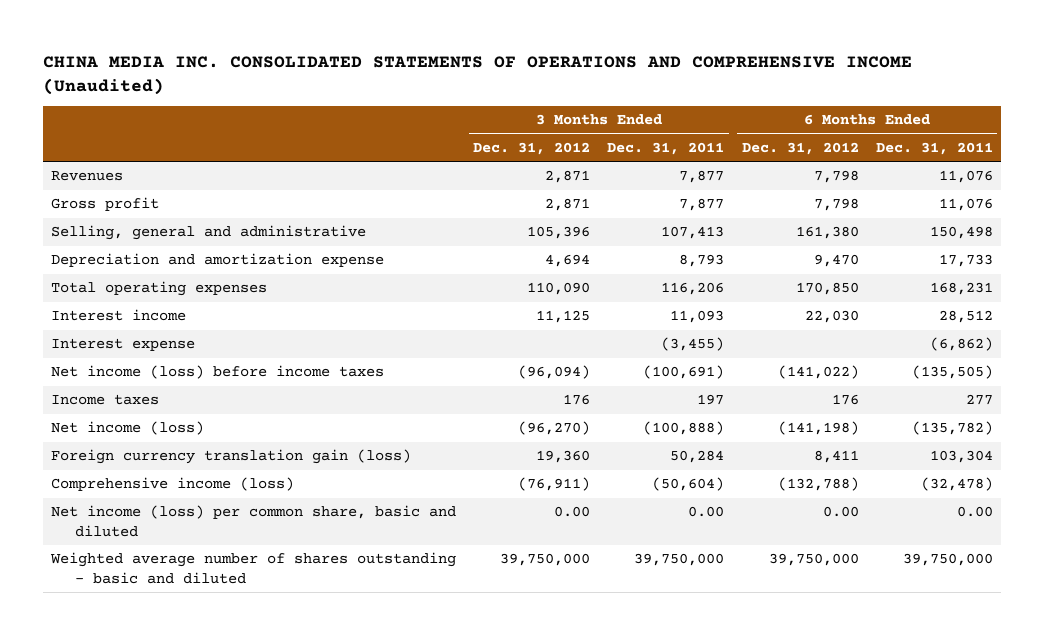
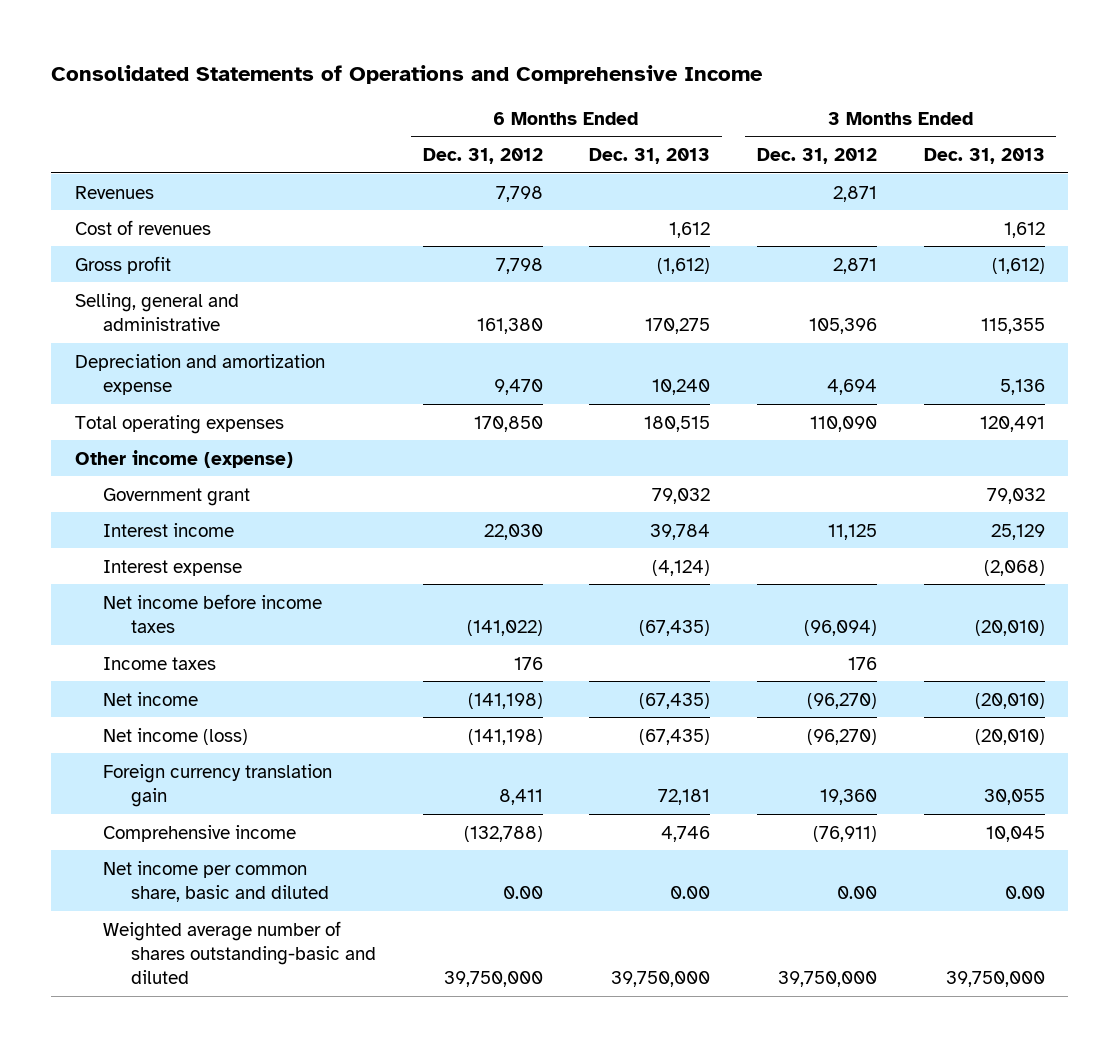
- CHINA MEDIA INC. CONSOLIDATED STATEMENTS OF OPERATIONS AND COMPREHENSIVE INCOME (Unaudited)
+ Consolidated Statements of Operations and Comprehensive Income
- | 3 Months Ended Dec. 31, 2012 | 3 Months Ended Dec. 31, 2011 | 6 Months Ended Dec. 31, 2012 | 6 Months Ended Dec. 31, 2011
+ | 6 Months Ended Dec. 31, 2012 | 6 Months Ended Dec. 31, 2013 | 3 Months Ended Dec. 31, 2012 | 3 Months Ended Dec. 31, 2013
+ Cost of revenues | | 1,612 | | 1,612
+ Other income (expense)
+ Government grant | | 79,032 | | 79,032
- Net income (loss) before income taxes | (96,094) | (100,691) | (141,022) | (135,505)
+ Net income before income taxes | (141,022) | (67,435) | (96,094) | (20,010)
+ Net income | (141,198) | (67,435) | (96,270) | (20,010)
- Foreign currency translation gain (loss) | 19,360 | 50,284 | 8,411 | 103,304
- Comprehensive income (loss) | (76,911) | (50,604) | (132,788) | (32,478)
- Net income (loss) per common share, basic and diluted | 0.00 | 0.00 | 0.00 | 0.00
- Weighted average number of shares outstanding - basic and diluted | 39,750,000 | 39,750,000 | 39,750,000 | 39,750,000
+ Foreign currency translation gain | 8,411 | 72,181 | 19,360 | 30,055
+ Comprehensive income | (132,788) | 4,746 | (76,911) | 10,045
+ Net income per common share, basic and diluted | 0.00 | 0.00 | 0.00 | 0.00
+ Weighted average number of shares outstanding-basic and diluted | 39,750,000 | 39,750,000 | 39,750,000 | 39,750,000

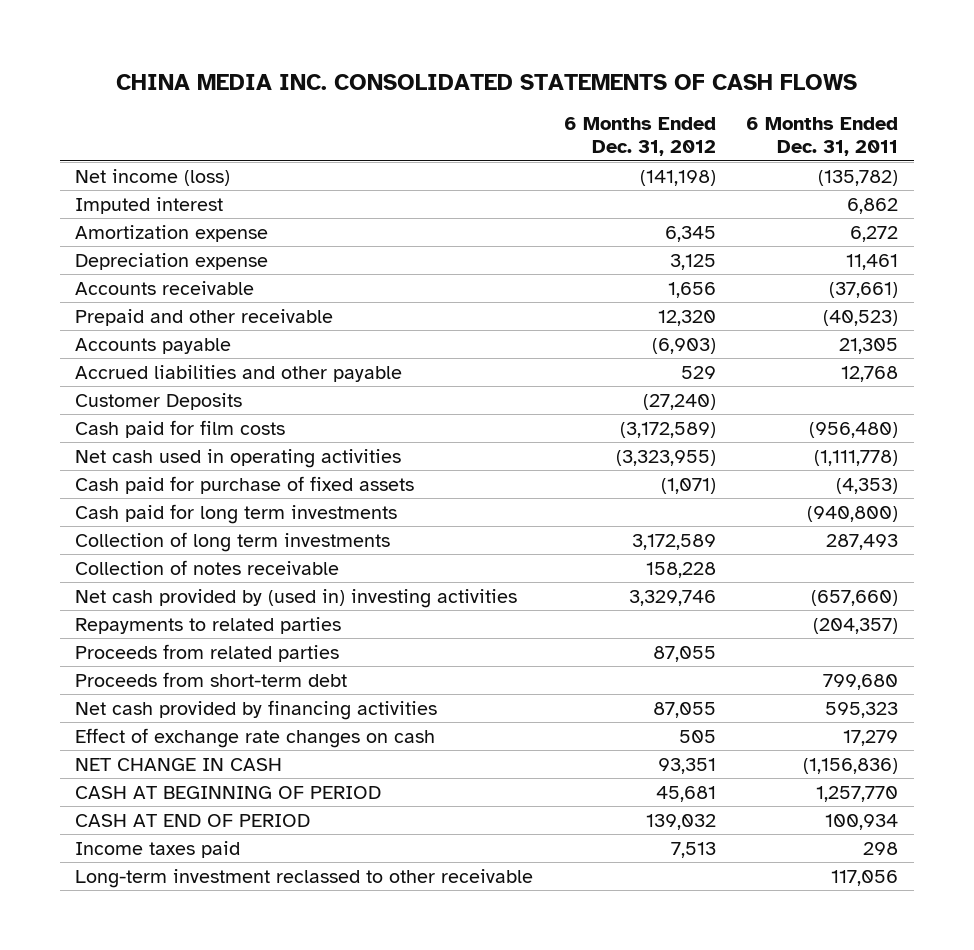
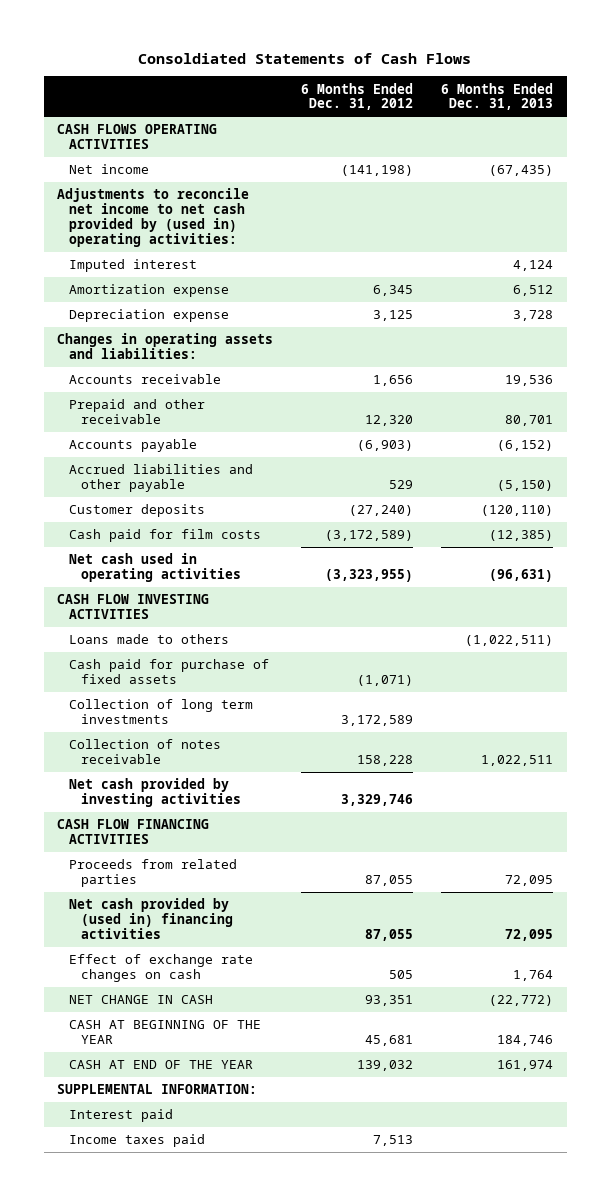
- CHINA MEDIA INC. CONSOLIDATED STATEMENTS OF CASH FLOWS
+ Consoldiated Statements of Cash Flows
- | 6 Months Ended Dec. 31, 2012 | 6 Months Ended Dec. 31, 2011
+ | 6 Months Ended Dec. 31, 2012 | 6 Months Ended Dec. 31, 2013
- Net income (loss) | (141,198) | (135,782)
+ CASH FLOWS OPERATING ACTIVITIES
+ Net income | (141,198) | (67,435)
+ Adjustments to reconcile net income to net cash provided by (used in) operating activities:
+ Changes in operating assets and liabilities:
- Customer Deposits | (27,240) |
+ Customer deposits | (27,240) | (120,110)
+ CASH FLOW INVESTING ACTIVITIES
+ Loans made to others | | (1,022,511)
- Cash paid for long term investments | | (940,800)
- Net cash provided by (used in) investing activities | 3,329,746 | (657,660)
- Repayments to related parties | | (204,357)
+ Net cash provided by investing activities | 3,329,746 |
+ CASH FLOW FINANCING ACTIVITIES
- Proceeds from short-term debt | | 799,680
- Net cash provided by financing activities | 87,055 | 595,323
+ Net cash provided by (used in) financing activities | 87,055 | 72,095
- CASH AT BEGINNING OF PERIOD | 45,681 | 1,257,770
- CASH AT END OF PERIOD | 139,032 | 100,934
+ CASH AT BEGINNING OF THE YEAR | 45,681 | 184,746
+ CASH AT END OF THE YEAR | 139,032 | 161,974
+ SUPPLEMENTAL INFORMATION:
+ Interest paid
- Long-term investment reclassed to other receivable | | 117,056

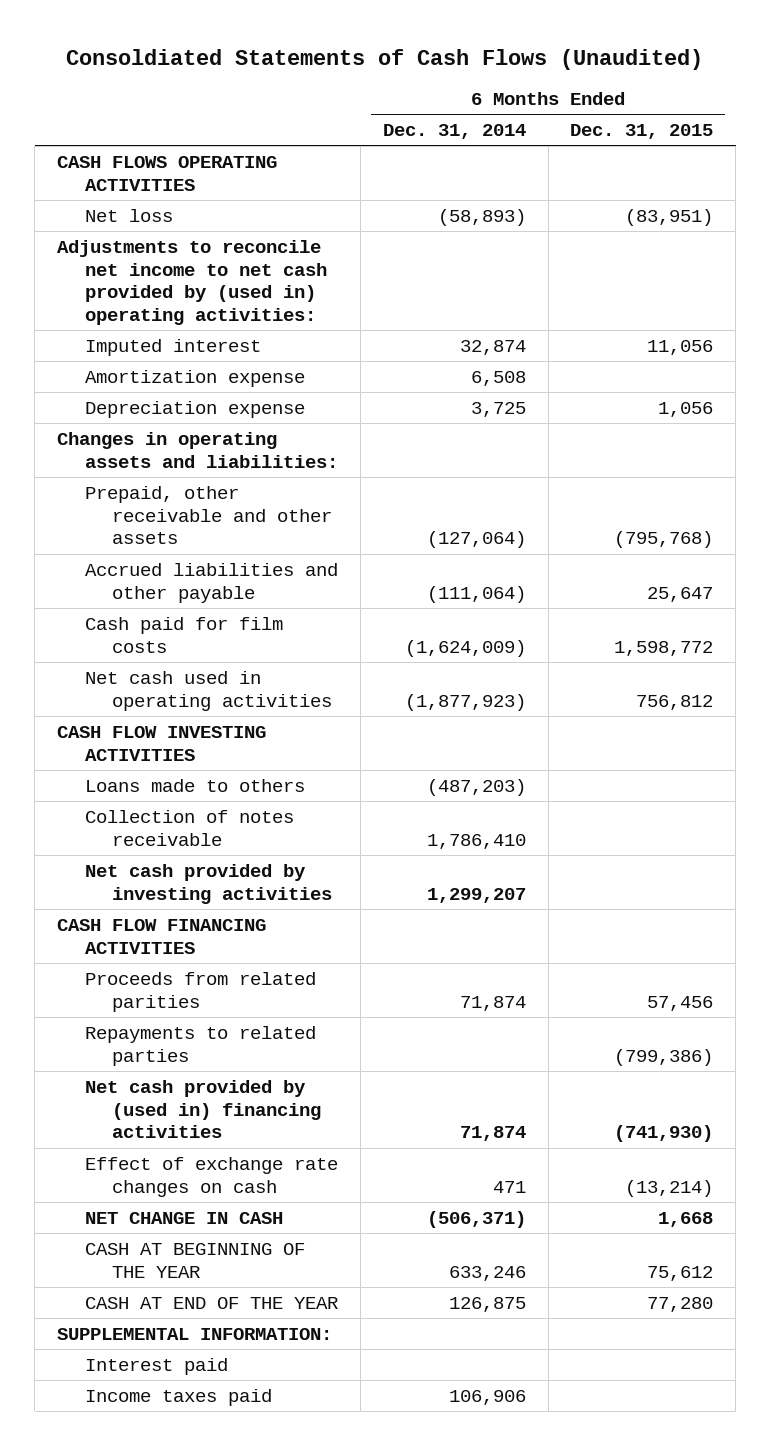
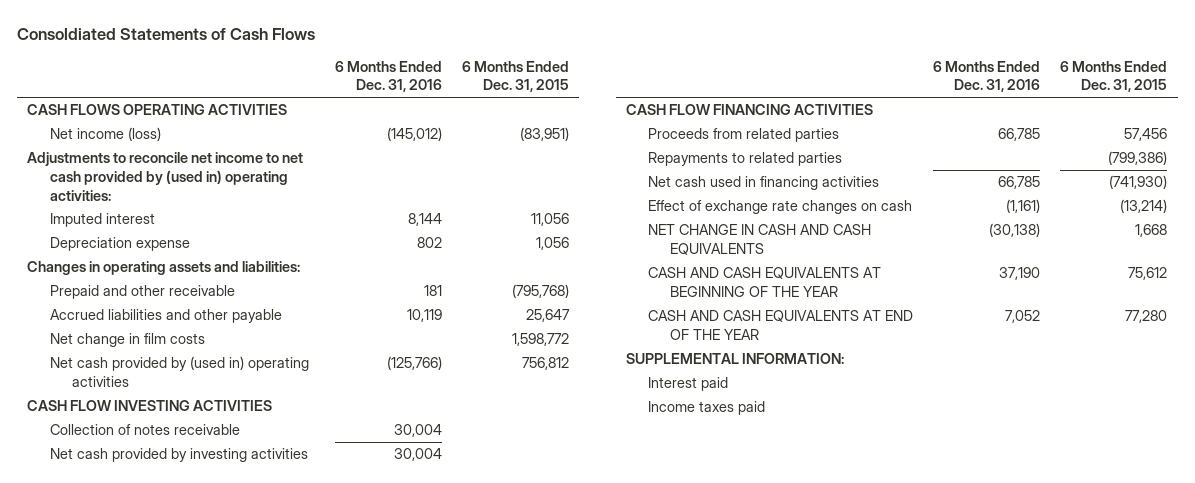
- Consoldiated Statements of Cash Flows (Unaudited)
+ Consoldiated Statements of Cash Flows
- | 6 Months Ended Dec. 31, 2014 | 6 Months Ended Dec. 31, 2015
+ | 6 Months Ended Dec. 31, 2016 | 6 Months Ended Dec. 31, 2015
- Net loss | (58,893) | (83,951)
+ Net income (loss) | (145,012) | (83,951)
- Amortization expense | 6,508 |
- Prepaid, other receivable and other assets | (127,064) | (795,768)
+ Prepaid and other receivable | 181 | (795,768)
- Cash paid for film costs | (1,624,009) | 1,598,772
- Net cash used in operating activities | (1,877,923) | 756,812
+ Net change in film costs | | 1,598,772
+ Net cash provided by (used in) operating activities | (125,766) | 756,812
- Loans made to others | (487,203) |
- Proceeds from related parities | 71,874 | 57,456
+ Proceeds from related parties | 66,785 | 57,456
- Net cash provided by (used in) financing activities | 71,874 | (741,930)
+ Net cash used in financing activities | 66,785 | (741,930)
- NET CHANGE IN CASH | (506,371) | 1,668
- CASH AT BEGINNING OF THE YEAR | 633,246 | 75,612
- CASH AT END OF THE YEAR | 126,875 | 77,280
+ NET CHANGE IN CASH AND CASH EQUIVALENTS | (30,138) | 1,668
+ CASH AND CASH EQUIVALENTS AT BEGINNING OF THE YEAR | 37,190 | 75,612
+ CASH AND CASH EQUIVALENTS AT END OF THE YEAR | 7,052 | 77,280

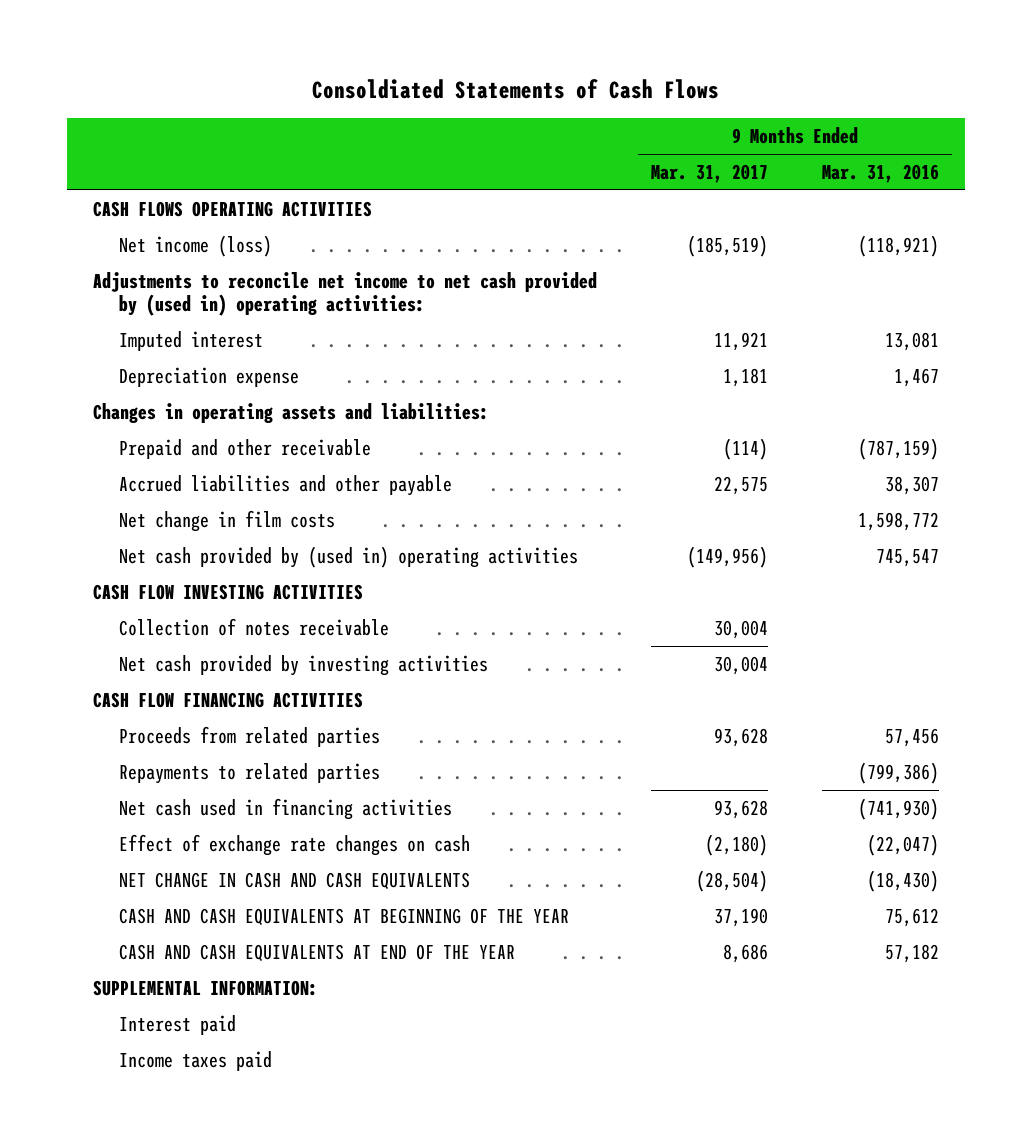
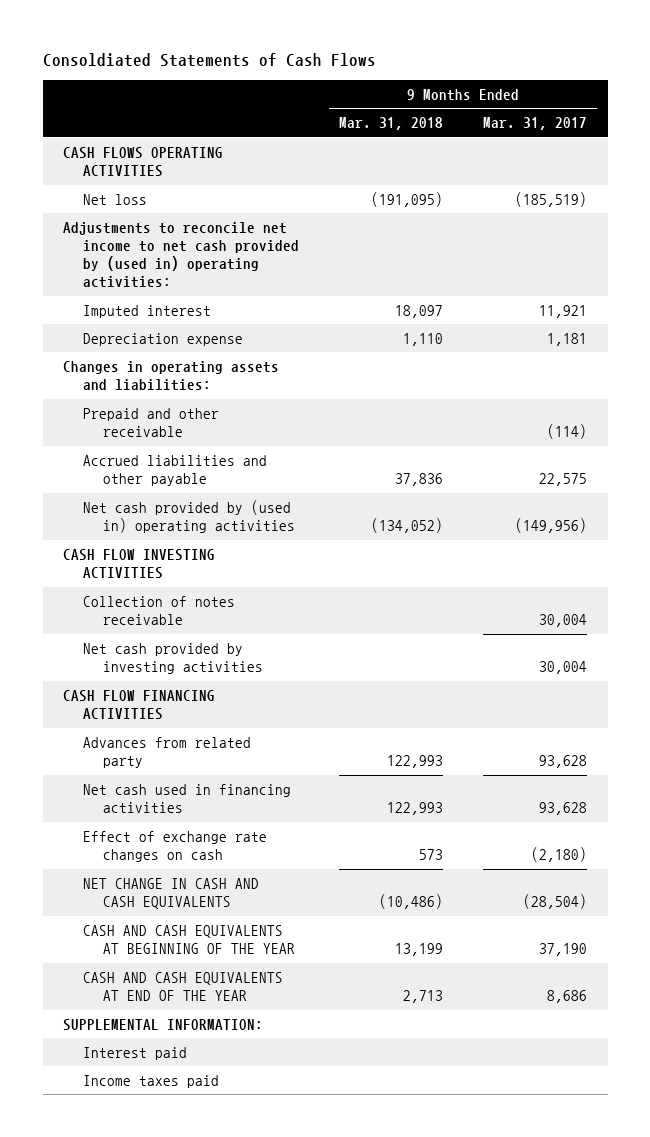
- | 9 Months Ended Mar. 31, 2017 | 9 Months Ended Mar. 31, 2016
+ | 9 Months Ended Mar. 31, 2018 | 9 Months Ended Mar. 31, 2017
- Net income (loss) | (185,519) | (118,921)
+ Net loss | (191,095) | (185,519)
- Net change in film costs | | 1,598,772
- Proceeds from related parties | 93,628 | 57,456
- Repayments to related parties | | (799,386)
+ Advances from related party | 122,993 | 93,628

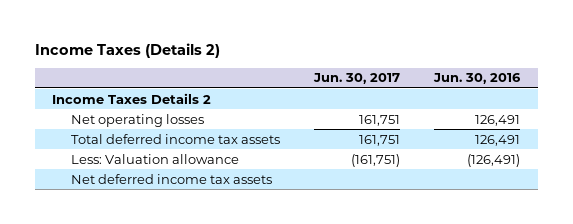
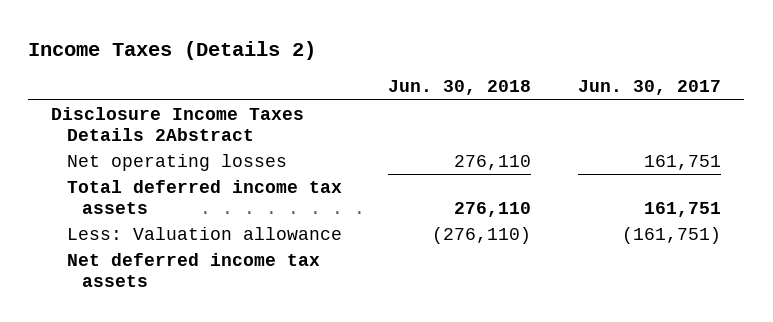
- | Jun. 30, 2017 | Jun. 30, 2016
+ | Jun. 30, 2018 | Jun. 30, 2017
- Income Taxes Details 2
+ Disclosure Income Taxes Details 2Abstract

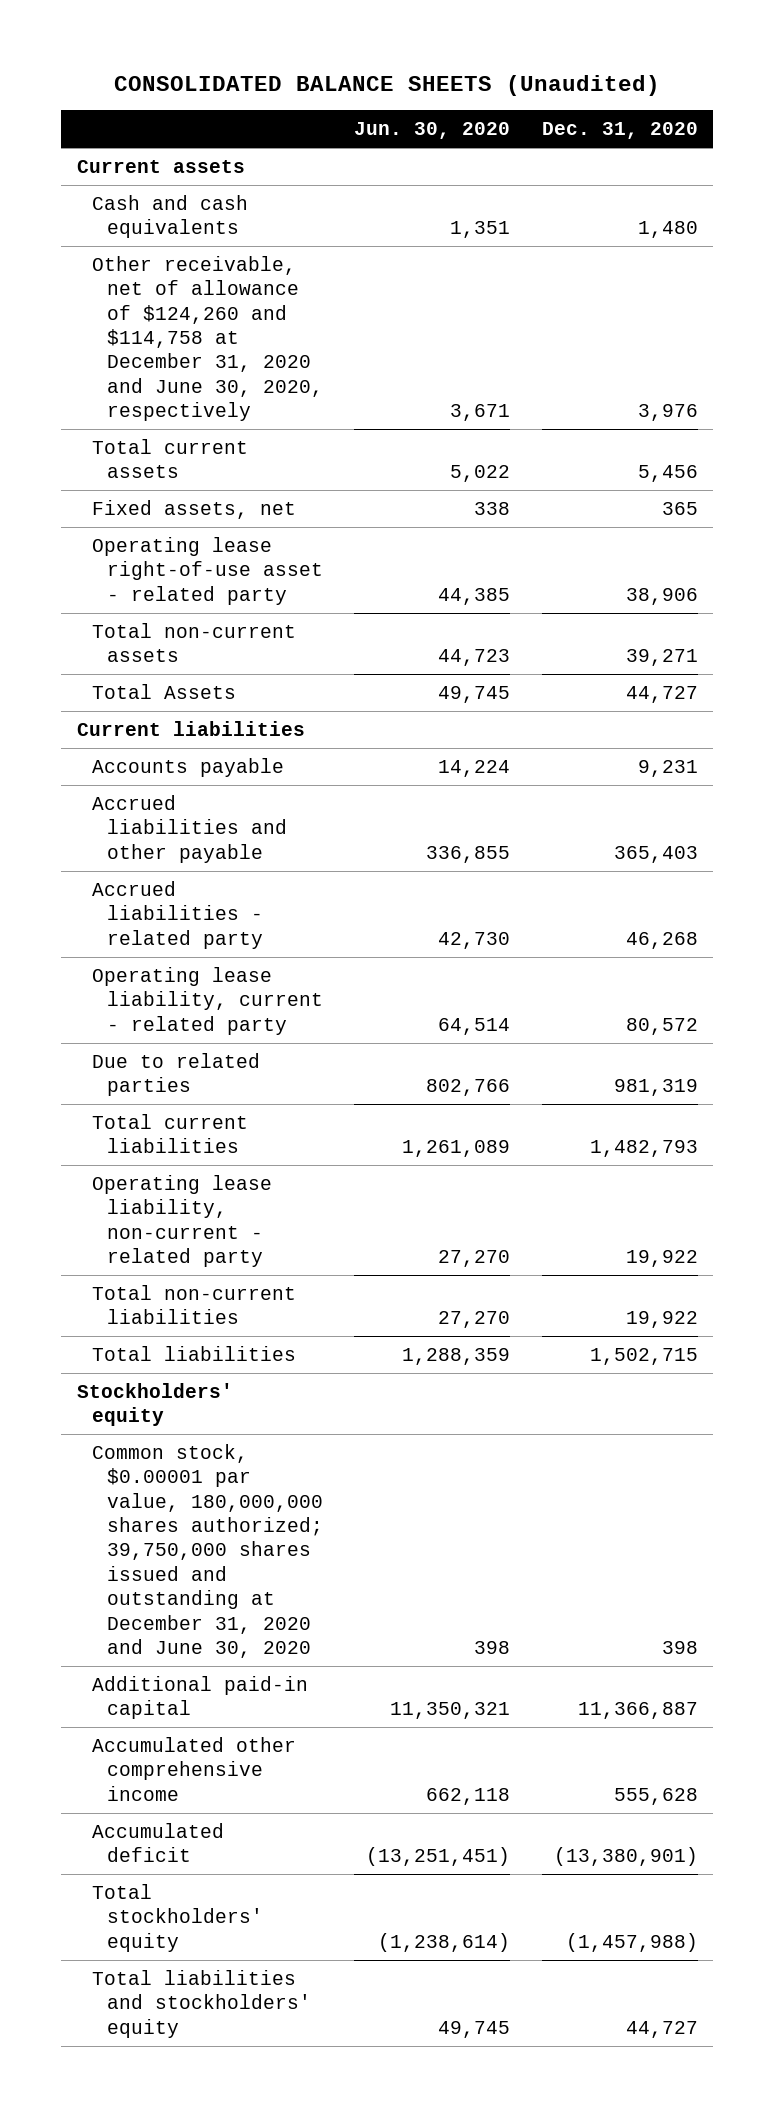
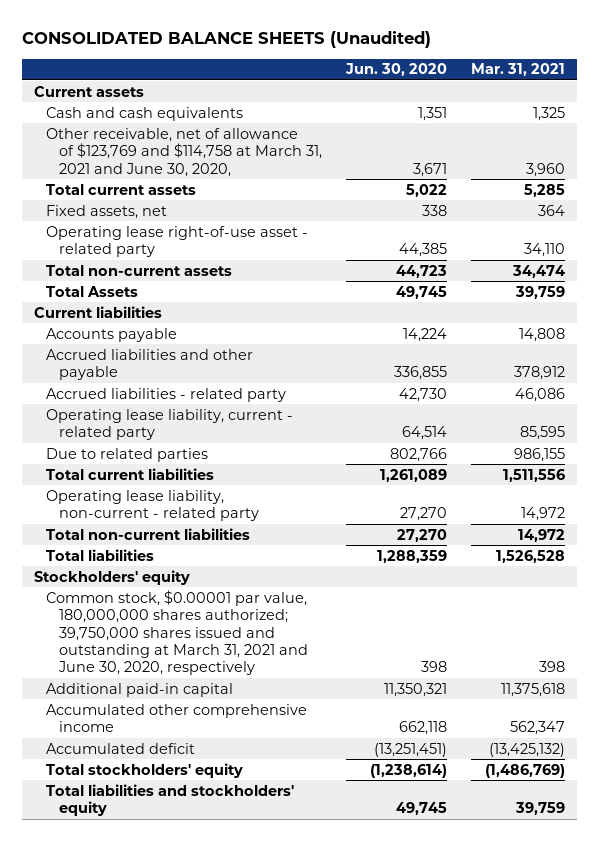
- | Jun. 30, 2020 | Dec. 31, 2020
+ | Jun. 30, 2020 | Mar. 31, 2021
- Other receivable, net of allowance of $124,260 and $114,758 at December 31, 2020 and June 30, 2020, respectively | 3,671 | 3,976
+ Other receivable, net of allowance of $123,769 and $114,758 at March 31, 2021 and June 30, 2020, | 3,671 | 3,960
- Common stock, $0.00001 par value, 180,000,000 shares authorized; 39,750,000 shares issued and outstanding at December 31, 2020 and June 30, 2020 | 398 | 398
+ Common stock, $0.00001 par value, 180,000,000 shares authorized; 39,750,000 shares issued and outstanding at March 31, 2021 and June 30, 2020, respectively | 398 | 398

